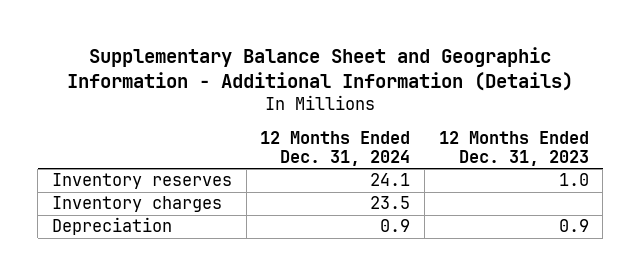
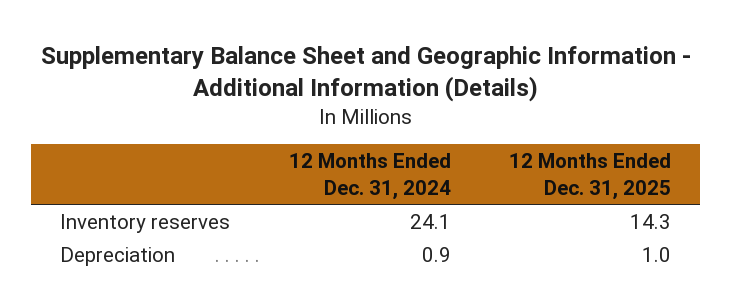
- | 12 Months Ended Dec. 31, 2024 | 12 Months Ended Dec. 31, 2023
+ | 12 Months Ended Dec. 31, 2024 | 12 Months Ended Dec. 31, 2025
- Inventory charges | 23.5 |

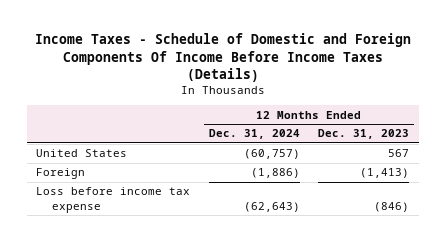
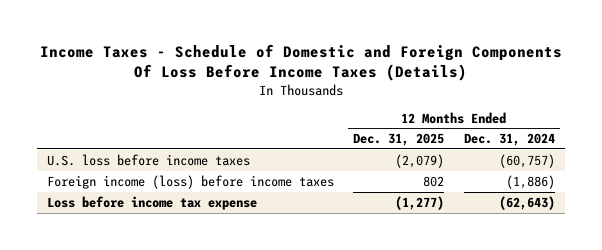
- Income Taxes - Schedule of Domestic and Foreign Components Of Income Before Income Taxes (Details)
+ Income Taxes - Schedule of Domestic and Foreign Components Of Loss Before Income Taxes (Details)
- | 12 Months Ended Dec. 31, 2024 | 12 Months Ended Dec. 31, 2023
+ | 12 Months Ended Dec. 31, 2025 | 12 Months Ended Dec. 31, 2024
- United States | (60,757) | 567
- Foreign | (1,886) | (1,413)
+ U.S. loss before income taxes | (2,079) | (60,757)
+ Foreign income (loss) before income taxes | 802 | (1,886)

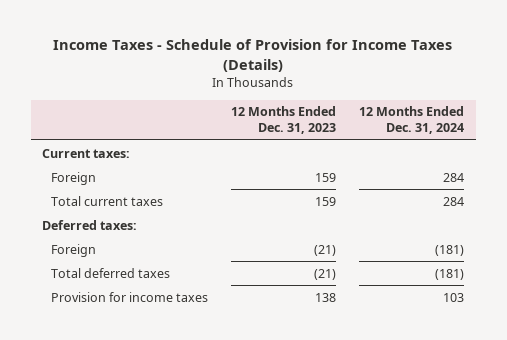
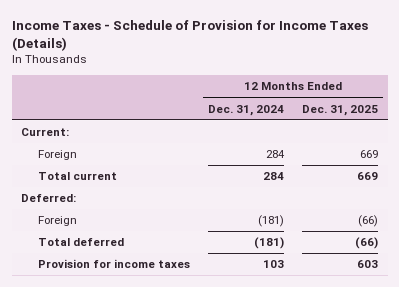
- | 12 Months Ended Dec. 31, 2023 | 12 Months Ended Dec. 31, 2024
+ | 12 Months Ended Dec. 31, 2024 | 12 Months Ended Dec. 31, 2025
- Current taxes:
+ Current:
- Total current taxes | 159 | 284
- Deferred taxes:
+ Total current | 284 | 669
+ Deferred:
- Total deferred taxes | (21) | (181)
+ Total deferred | (181) | (66)

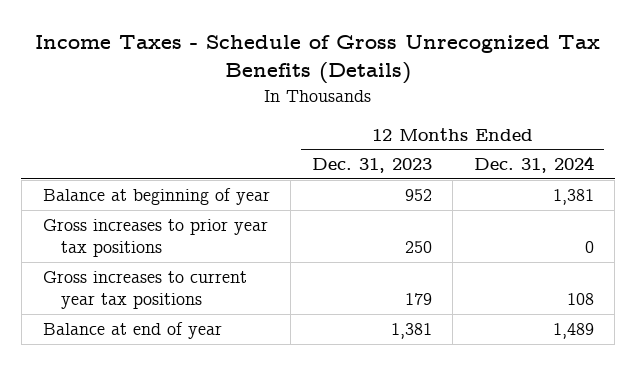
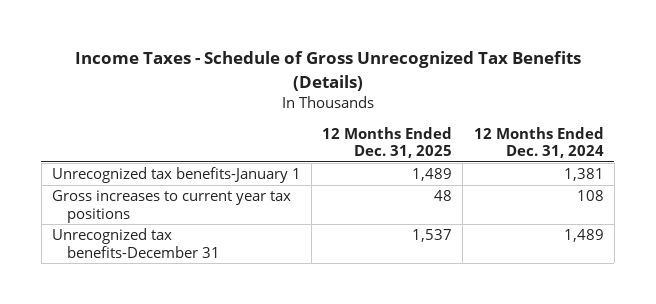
- | 12 Months Ended Dec. 31, 2023 | 12 Months Ended Dec. 31, 2024
+ | 12 Months Ended Dec. 31, 2025 | 12 Months Ended Dec. 31, 2024
- Balance at beginning of year | 952 | 1,381
- Gross increases to prior year tax positions | 250 | 0
+ Unrecognized tax benefits-January 1 | 1,489 | 1,381
- Balance at end of year | 1,381 | 1,489
+ Unrecognized tax benefits-December 31 | 1,537 | 1,489

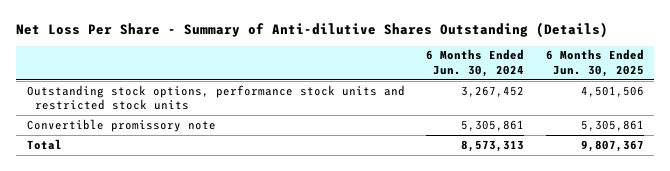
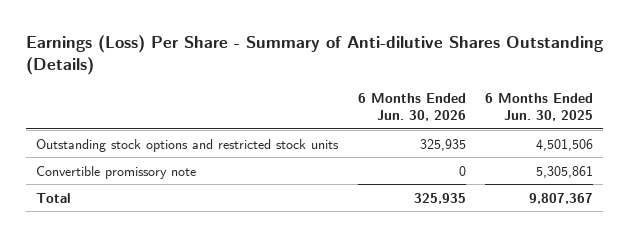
- Net Loss Per Share - Summary of Anti-dilutive Shares Outstanding (Details)
+ Earnings (Loss) Per Share - Summary of Anti-dilutive Shares Outstanding (Details)
- | 6 Months Ended Jun. 30, 2024 | 6 Months Ended Jun. 30, 2025
+ | 6 Months Ended Jun. 30, 2026 | 6 Months Ended Jun. 30, 2025
- Outstanding stock options, performance stock units and restricted stock units | 3,267,452 | 4,501,506
+ Outstanding stock options and restricted stock units | 325,935 | 4,501,506

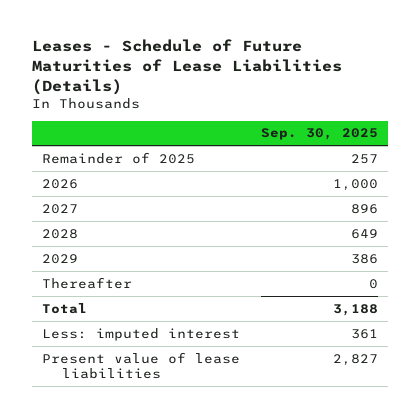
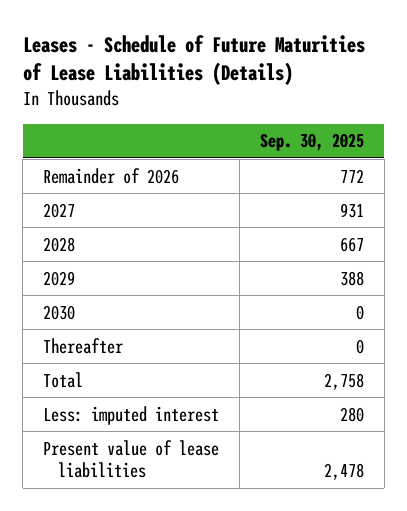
- Remainder of 2025 | 257
- 2026 | 1,000
- 2027 | 896
- 2028 | 649
- 2029 | 386
+ Remainder of 2026 | 772
+ 2027 | 931
+ 2028 | 667
+ 2029 | 388
+ 2030 | 0
- Total | 3,188
- Less: imputed interest | 361
- Present value of lease liabilities | 2,827
+ Total | 2,758
+ Less: imputed interest | 280
+ Present value of lease liabilities | 2,478

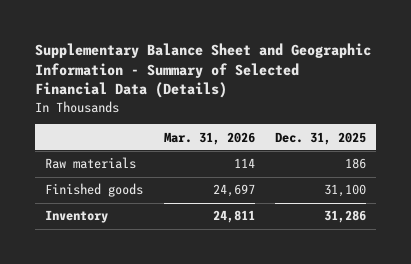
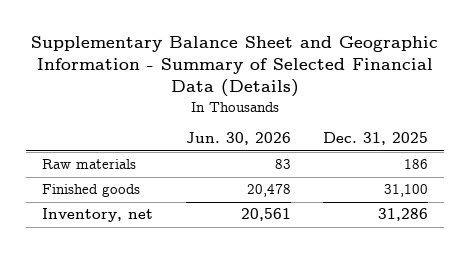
- | Mar. 31, 2026 | Dec. 31, 2025
+ | Jun. 30, 2026 | Dec. 31, 2025
- Inventory | 24,811 | 31,286
+ Inventory, net | 20,561 | 31,286

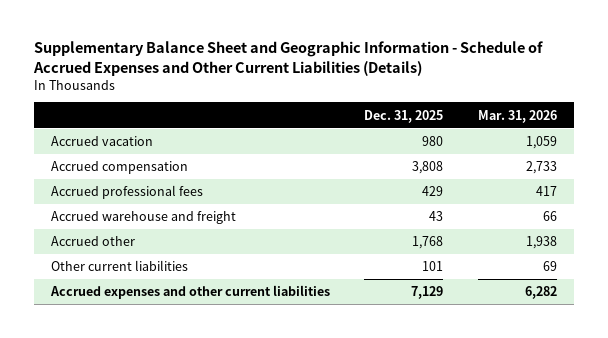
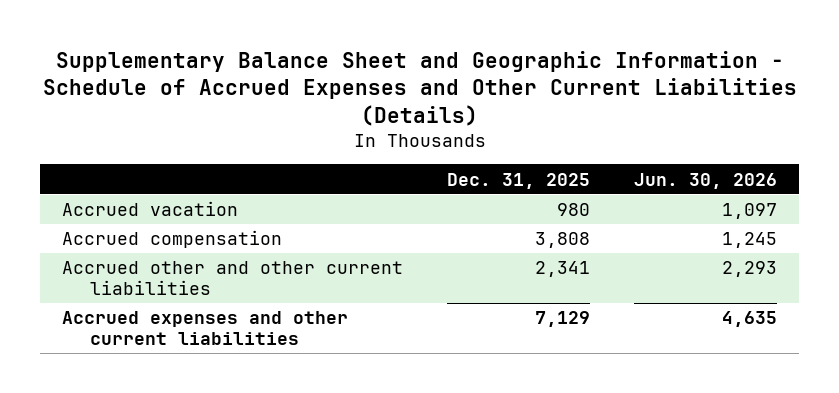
- | Dec. 31, 2025 | Mar. 31, 2026
+ | Dec. 31, 2025 | Jun. 30, 2026
- Accrued professional fees | 429 | 417
- Accrued warehouse and freight | 43 | 66
- Accrued other | 1,768 | 1,938
- Other current liabilities | 101 | 69
+ Accrued other and other current liabilities | 2,341 | 2,293

